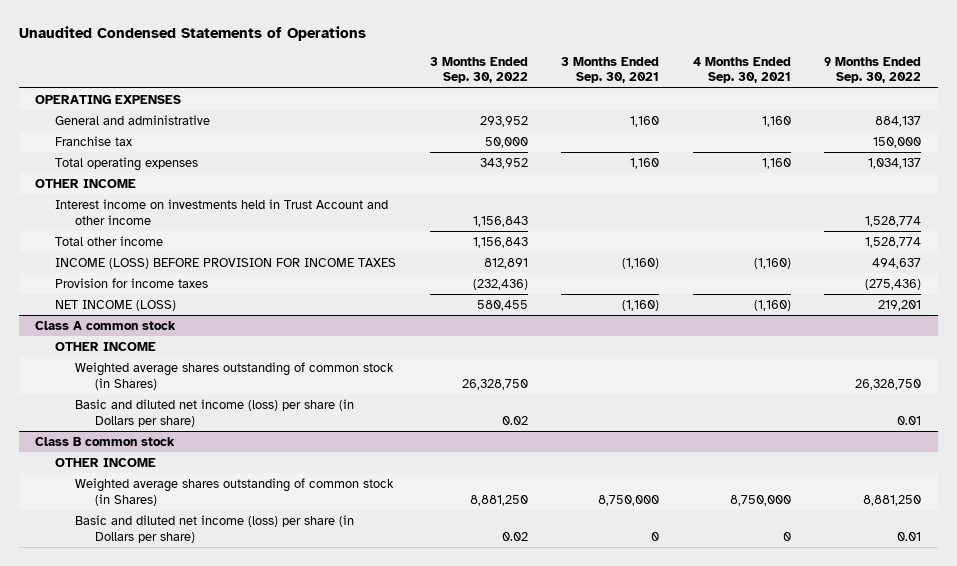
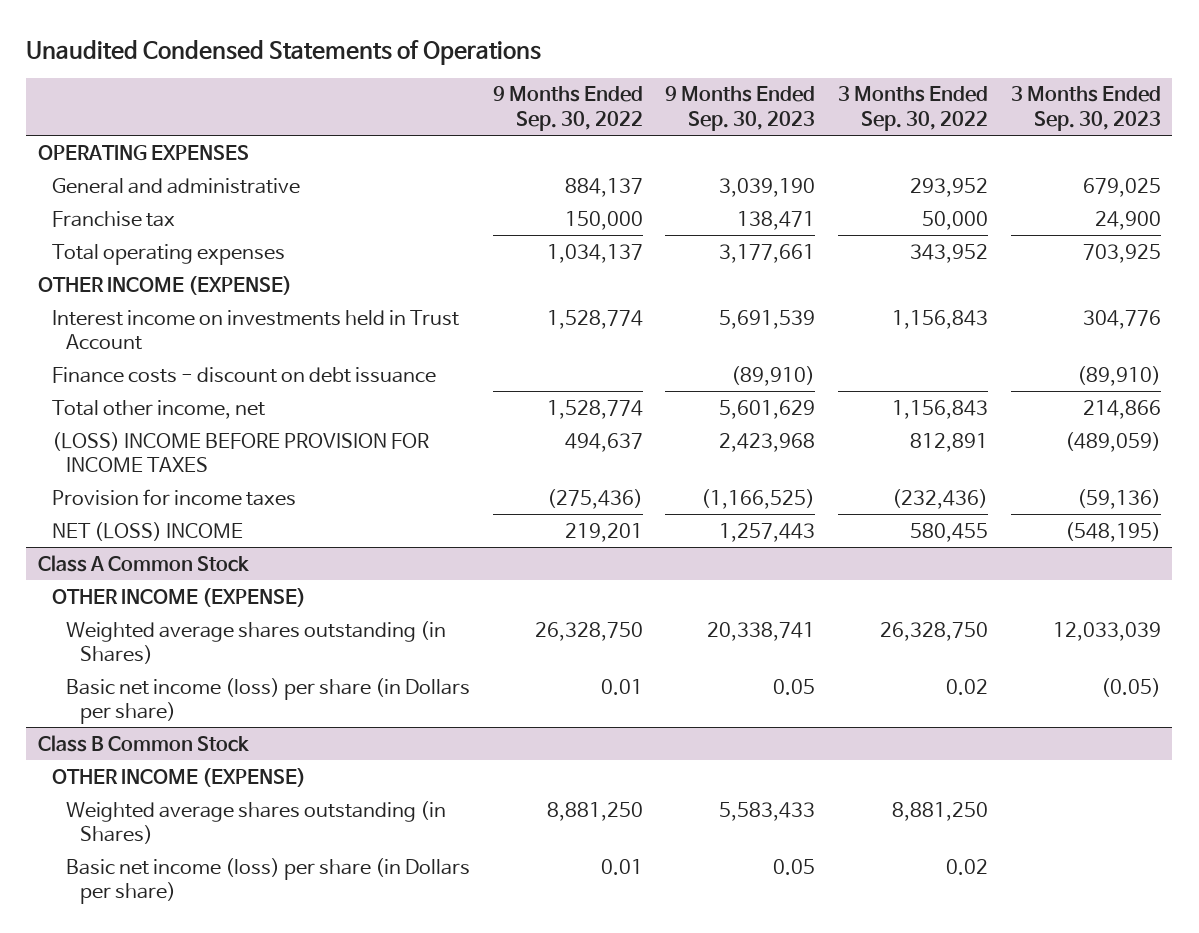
- | 3 Months Ended Sep. 30, 2022 | 3 Months Ended Sep. 30, 2021 | 4 Months Ended Sep. 30, 2021 | 9 Months Ended Sep. 30, 2022
+ | 9 Months Ended Sep. 30, 2022 | 9 Months Ended Sep. 30, 2023 | 3 Months Ended Sep. 30, 2022 | 3 Months Ended Sep. 30, 2023
- OTHER INCOME
- Interest income on investments held in Trust Account and other income | 1,156,843 | | | 1,528,774
- Total other income | 1,156,843 | | | 1,528,774
- INCOME (LOSS) BEFORE PROVISION FOR INCOME TAXES | 812,891 | (1,160) | (1,160) | 494,637
+ OTHER INCOME (EXPENSE)
+ Interest income on investments held in Trust Account | 1,528,774 | 5,691,539 | 1,156,843 | 304,776
+ Finance costs - discount on debt issuance | | (89,910) | | (89,910)
+ Total other income, net | 1,528,774 | 5,601,629 | 1,156,843 | 214,866
+ (LOSS) INCOME BEFORE PROVISION FOR INCOME TAXES | 494,637 | 2,423,968 | 812,891 | (489,059)
- NET INCOME (LOSS) | 580,455 | (1,160) | (1,160) | 219,201
- Class A common stock
- OTHER INCOME
- Weighted average shares outstanding of common stock (in Shares) | 26,328,750 | | | 26,328,750
- Basic and diluted net income (loss) per share (in Dollars per share) | 0.02 | | | 0.01
- Class B common stock
- OTHER INCOME
- Weighted average shares outstanding of common stock (in Shares) | 8,881,250 | 8,750,000 | 8,750,000 | 8,881,250
- Basic and diluted net income (loss) per share (in Dollars per share) | 0.02 | 0 | 0 | 0.01
+ NET (LOSS) INCOME | 219,201 | 1,257,443 | 580,455 | (548,195)
+ Class A Common Stock
+ OTHER INCOME (EXPENSE)
+ Weighted average shares outstanding (in Shares) | 26,328,750 | 20,338,741 | 26,328,750 | 12,033,039
+ Basic net income (loss) per share (in Dollars per share) | 0.01 | 0.05 | 0.02 | (0.05)
+ Class B Common Stock
+ OTHER INCOME (EXPENSE)
+ Weighted average shares outstanding (in Shares) | 8,881,250 | 5,583,433 | 8,881,250 |
+ Basic net income (loss) per share (in Dollars per share) | 0.01 | 0.05 | 0.02 |

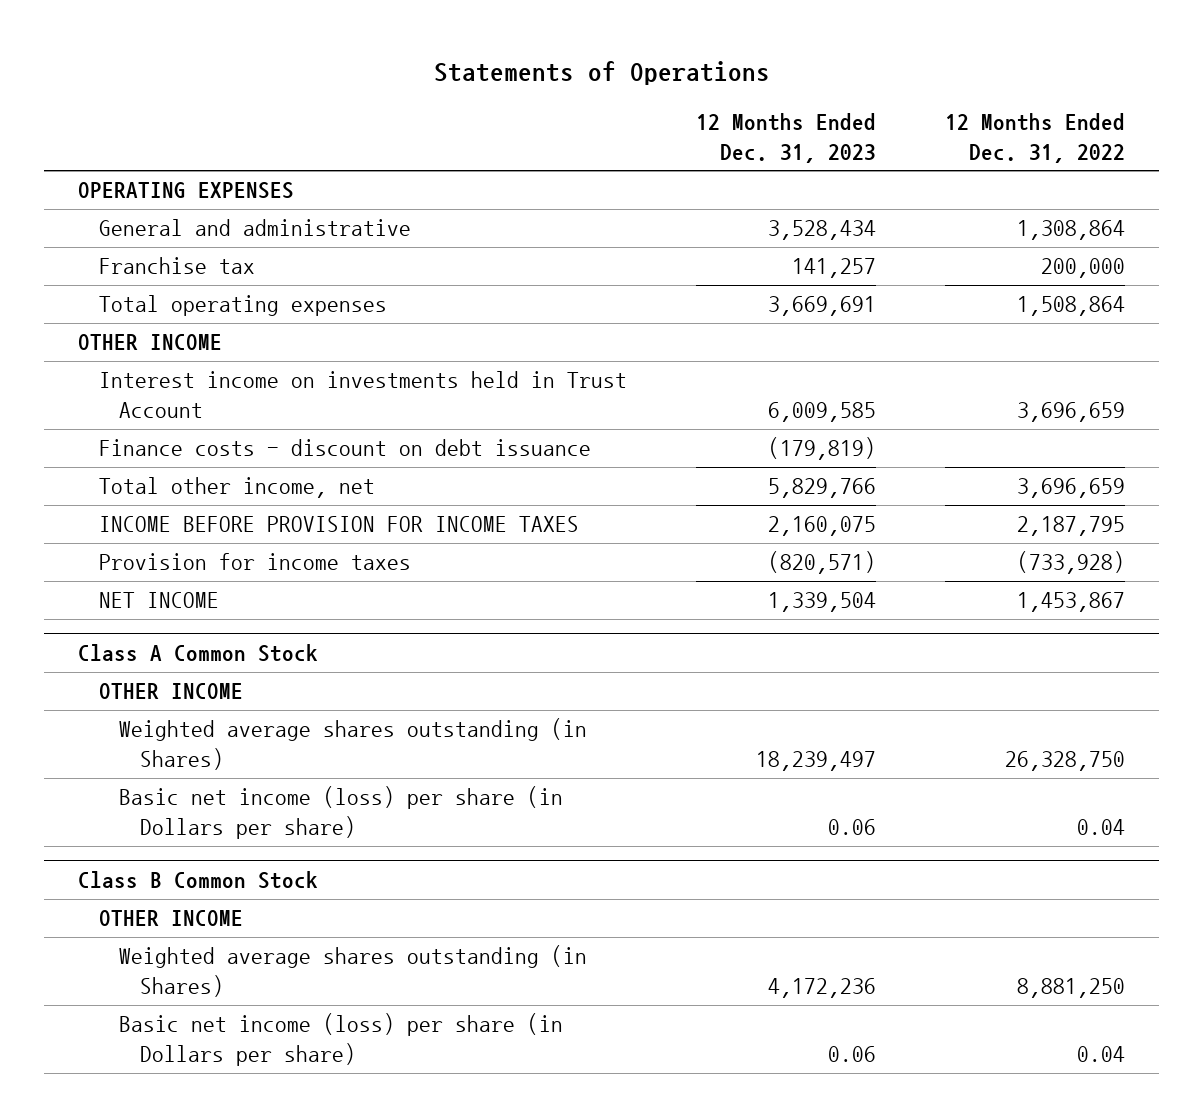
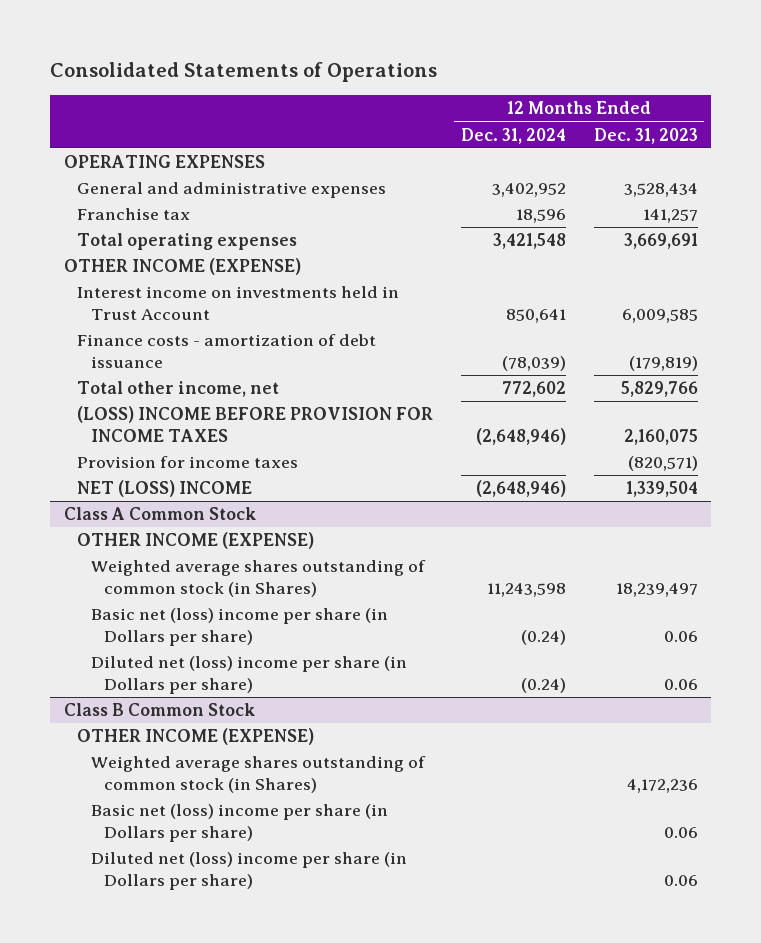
- Statements of Operations
+ Consolidated Statements of Operations
- | 12 Months Ended Dec. 31, 2023 | 12 Months Ended Dec. 31, 2022
+ | 12 Months Ended Dec. 31, 2024 | 12 Months Ended Dec. 31, 2023
- General and administrative | 3,528,434 | 1,308,864
+ General and administrative expenses | 3,402,952 | 3,528,434
- OTHER INCOME
+ OTHER INCOME (EXPENSE)
- Finance costs - discount on debt issuance | (179,819) |
+ Finance costs - amortization of debt issuance | (78,039) | (179,819)
- INCOME BEFORE PROVISION FOR INCOME TAXES | 2,160,075 | 2,187,795
+ (LOSS) INCOME BEFORE PROVISION FOR INCOME TAXES | (2,648,946) | 2,160,075
- NET INCOME | 1,339,504 | 1,453,867
+ NET (LOSS) INCOME | (2,648,946) | 1,339,504
@ Class A Common Stock
- OTHER INCOME
- Weighted average shares outstanding (in Shares) | 18,239,497 | 26,328,750
- Basic net income (loss) per share (in Dollars per share) | 0.06 | 0.04
+ OTHER INCOME (EXPENSE)
+ Weighted average shares outstanding of common stock (in Shares) | 11,243,598 | 18,239,497
+ Basic net (loss) income per share (in Dollars per share) | (0.24) | 0.06
+ Diluted net (loss) income per share (in Dollars per share) | (0.24) | 0.06
@ Class B Common Stock
- OTHER INCOME
- Weighted average shares outstanding (in Shares) | 4,172,236 | 8,881,250
- Basic net income (loss) per share (in Dollars per share) | 0.06 | 0.04
+ OTHER INCOME (EXPENSE)
+ Weighted average shares outstanding of common stock (in Shares) | | 4,172,236
+ Basic net (loss) income per share (in Dollars per share) | | 0.06
+ Diluted net (loss) income per share (in Dollars per share) | | 0.06

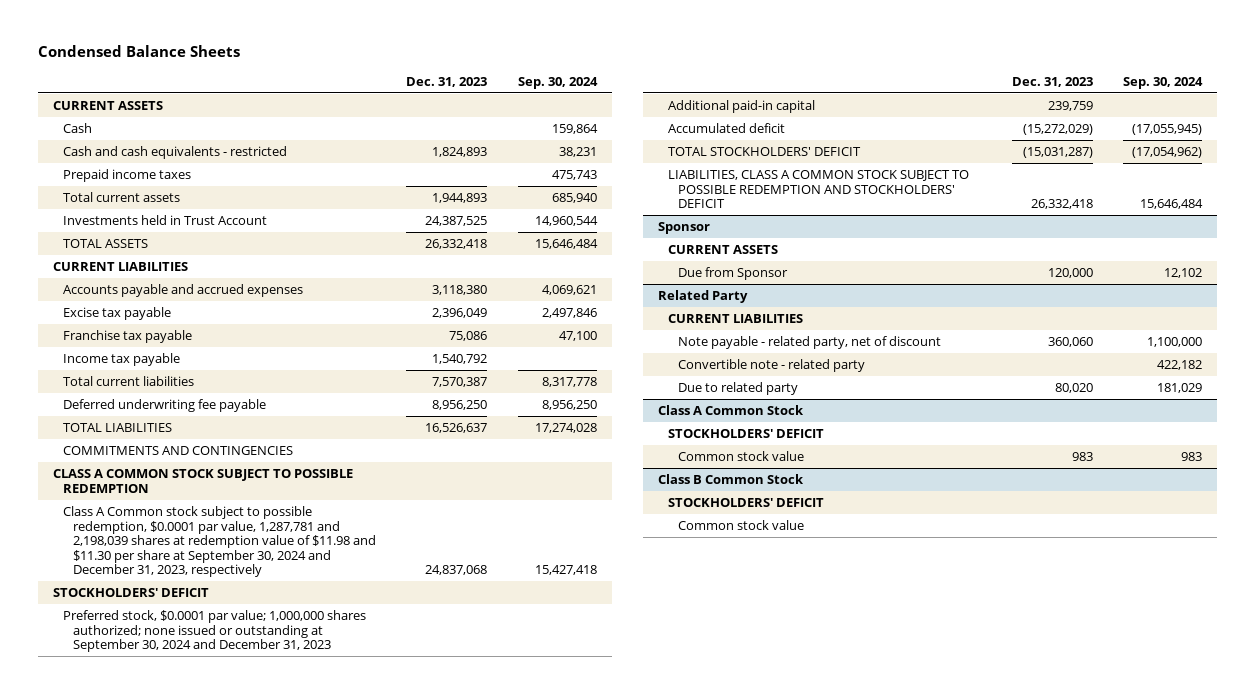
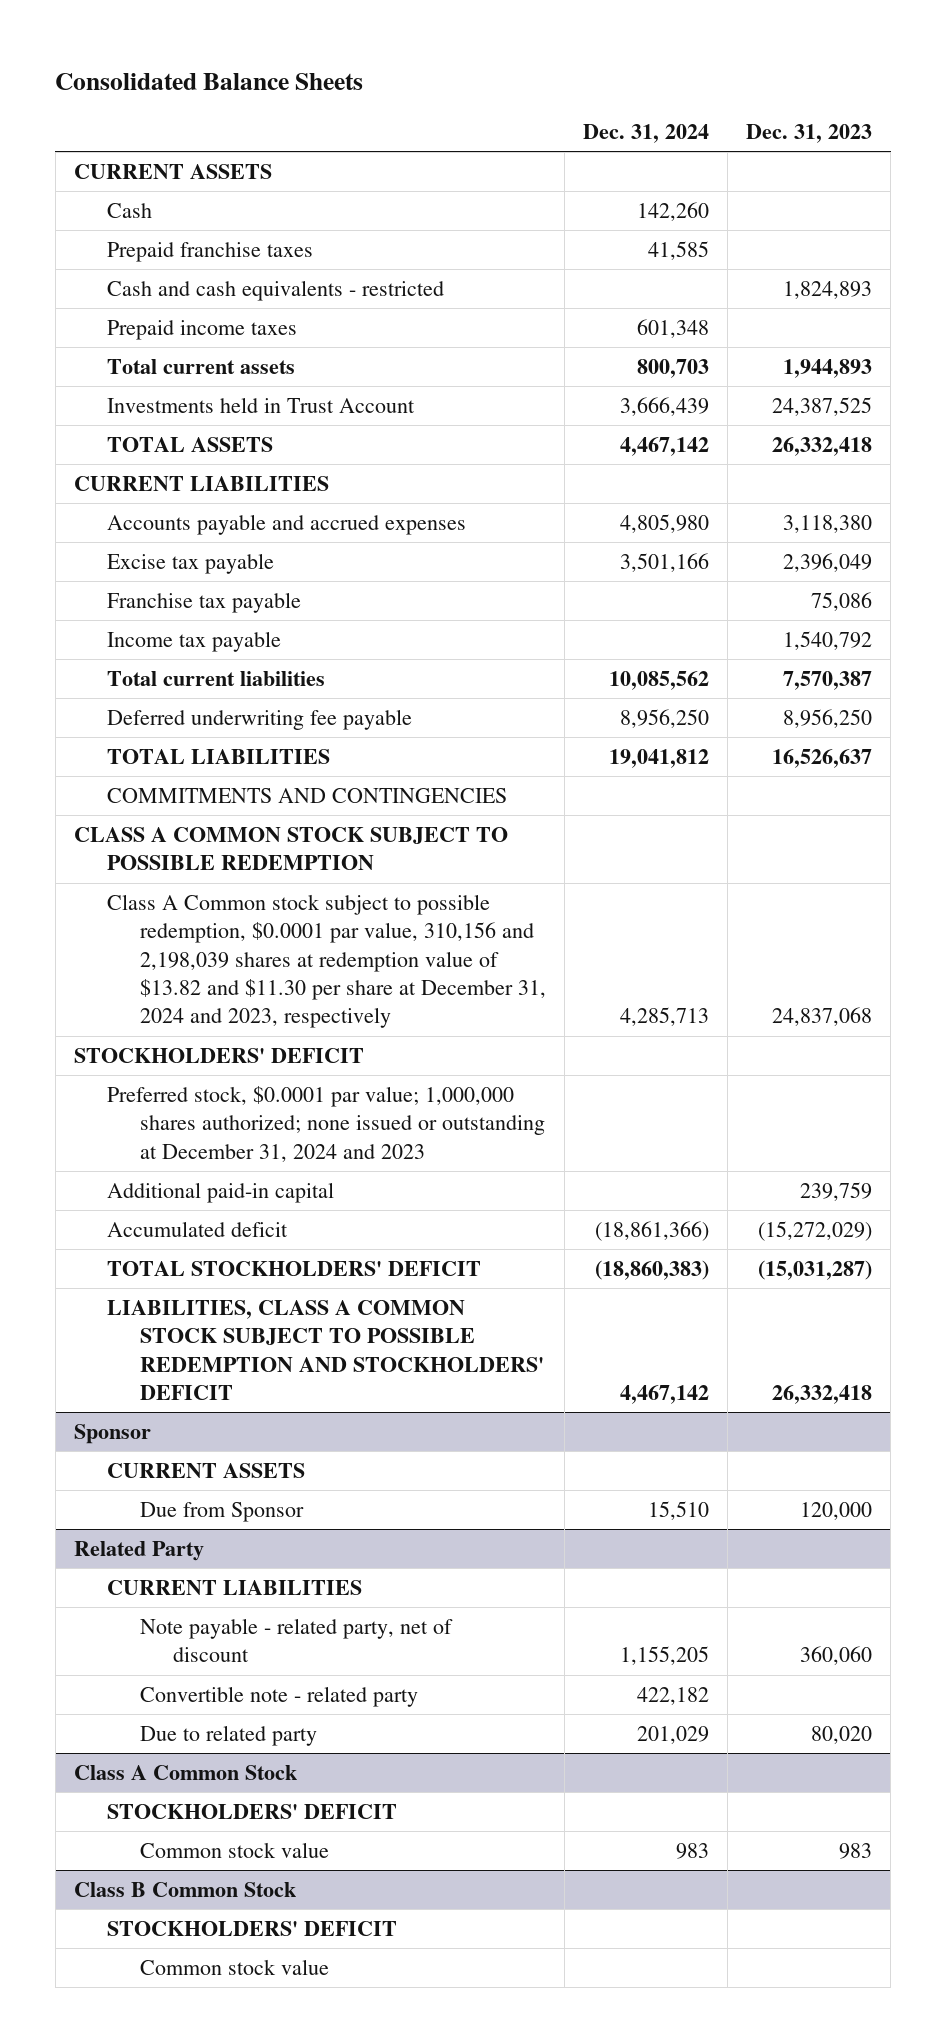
- Condensed Balance Sheets
+ Consolidated Balance Sheets
- | Dec. 31, 2023 | Sep. 30, 2024
+ | Dec. 31, 2024 | Dec. 31, 2023
+ Prepaid franchise taxes | 41,585 |
- Class A Common stock subject to possible redemption, $0.0001 par value, 1,287,781 and 2,198,039 shares at redemption value of $11.98 and $11.30 per share at September 30, 2024 and December 31, 2023, respectively | 24,837,068 | 15,427,418
+ Class A Common stock subject to possible redemption, $0.0001 par value, 310,156 and 2,198,039 shares at redemption value of $13.82 and $11.30 per share at December 31, 2024 and 2023, respectively | 4,285,713 | 24,837,068
- Preferred stock, $0.0001 par value; 1,000,000 shares authorized; none issued or outstanding at September 30, 2024 and December 31, 2023
+ Preferred stock, $0.0001 par value; 1,000,000 shares authorized; none issued or outstanding at December 31, 2024 and 2023

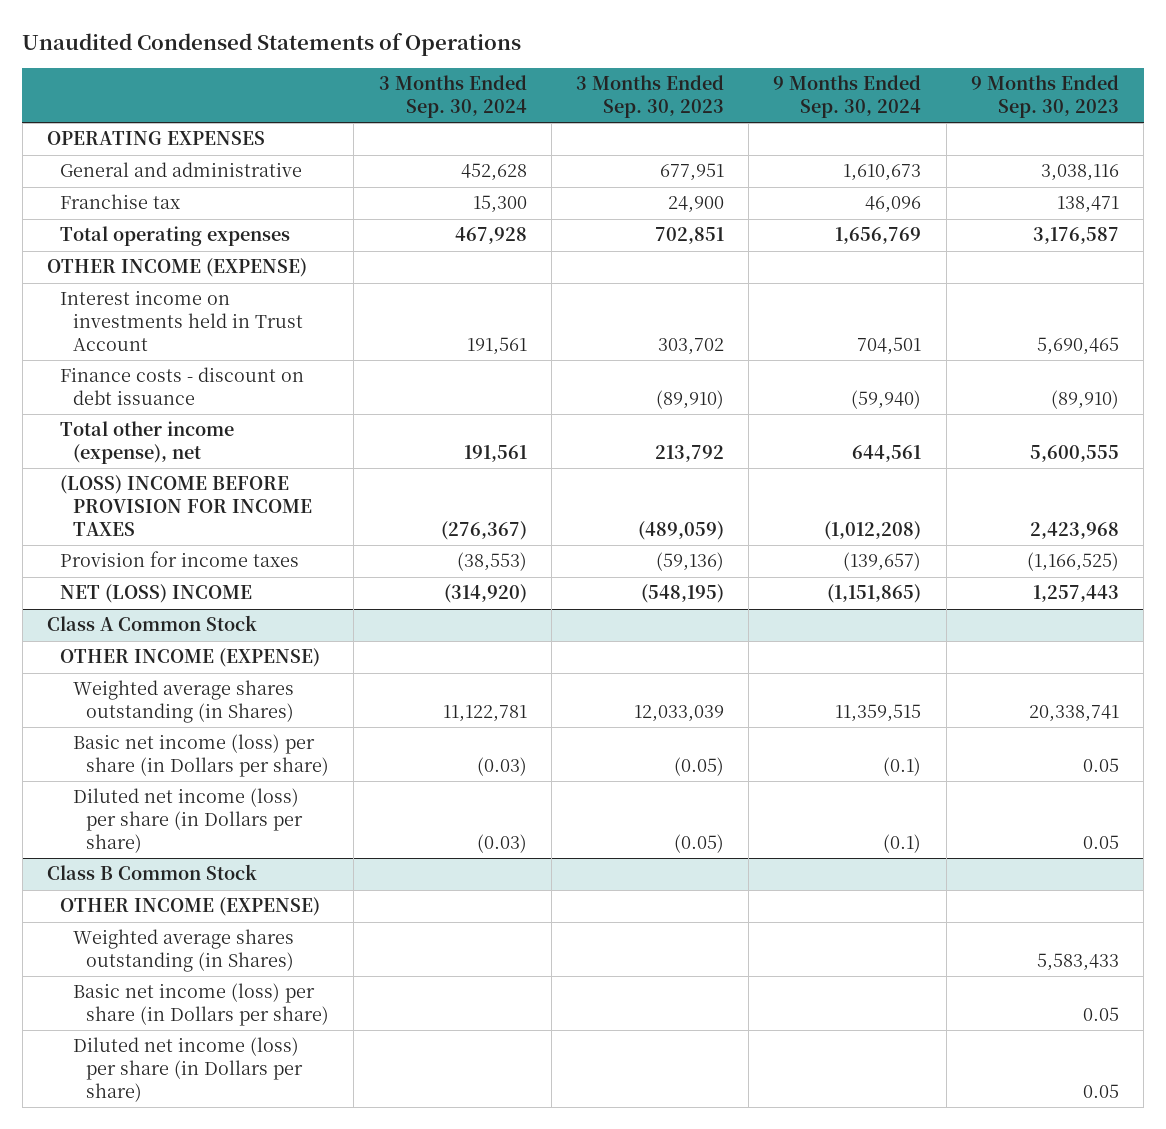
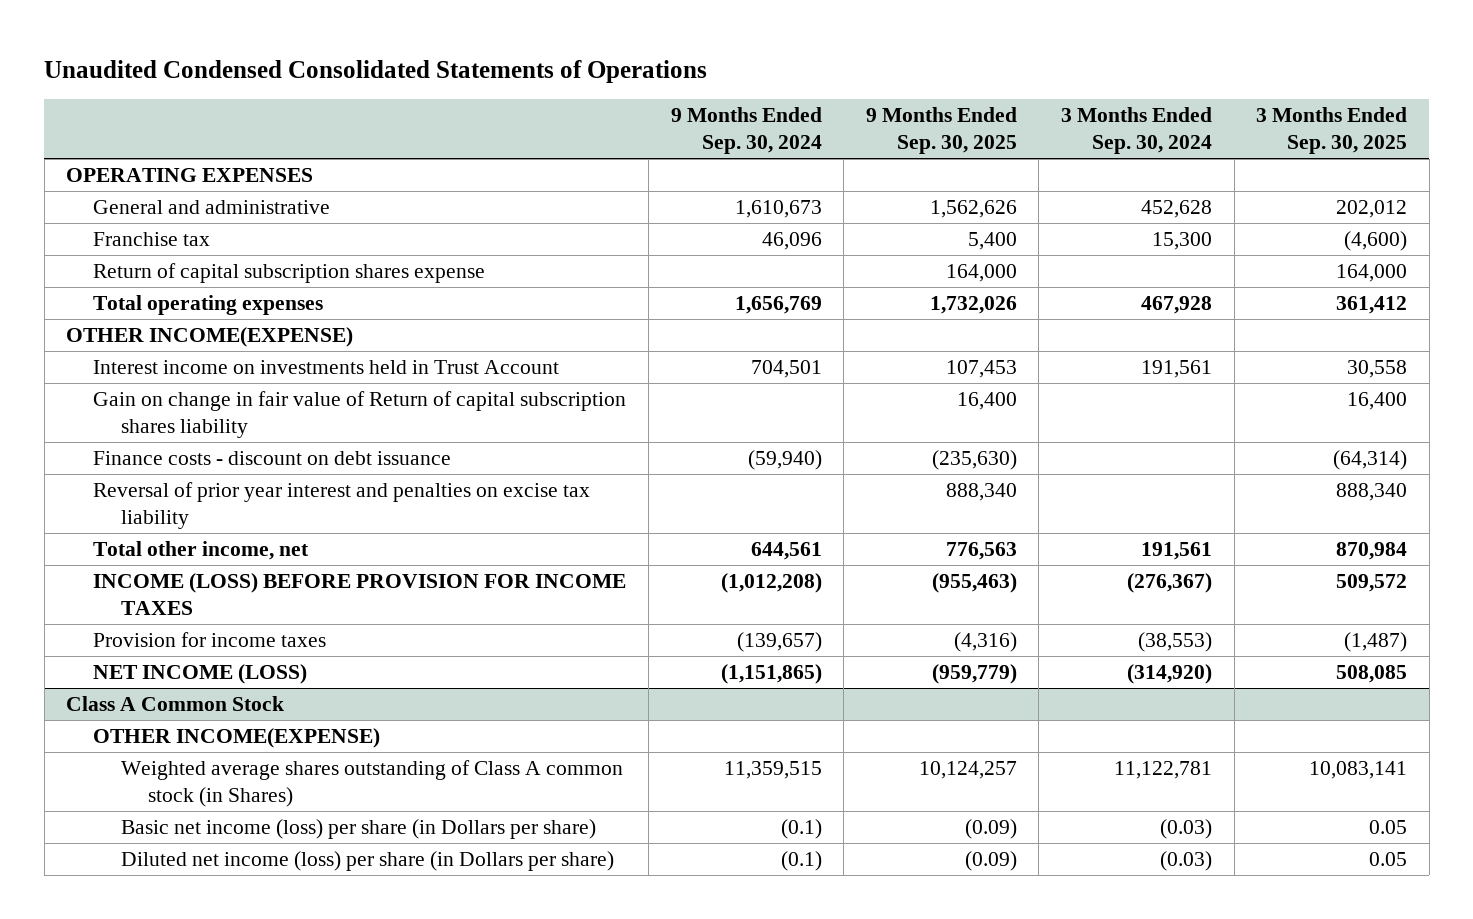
- Unaudited Condensed Statements of Operations
+ Unaudited Condensed Consolidated Statements of Operations
- | 3 Months Ended Sep. 30, 2024 | 3 Months Ended Sep. 30, 2023 | 9 Months Ended Sep. 30, 2024 | 9 Months Ended Sep. 30, 2023
+ | 9 Months Ended Sep. 30, 2024 | 9 Months Ended Sep. 30, 2025 | 3 Months Ended Sep. 30, 2024 | 3 Months Ended Sep. 30, 2025
+ Return of capital subscription shares expense | | 164,000 | | 164,000
- OTHER INCOME (EXPENSE)
+ OTHER INCOME(EXPENSE)
+ Gain on change in fair value of Return of capital subscription shares liability | | 16,400 | | 16,400
- Total other income (expense), net | 191,561 | 213,792 | 644,561 | 5,600,555
- (LOSS) INCOME BEFORE PROVISION FOR INCOME TAXES | (276,367) | (489,059) | (1,012,208) | 2,423,968
+ Reversal of prior year interest and penalties on excise tax liability | | 888,340 | | 888,340
+ Total other income, net | 644,561 | 776,563 | 191,561 | 870,984
+ INCOME (LOSS) BEFORE PROVISION FOR INCOME TAXES | (1,012,208) | (955,463) | (276,367) | 509,572
- NET (LOSS) INCOME | (314,920) | (548,195) | (1,151,865) | 1,257,443
+ NET INCOME (LOSS) | (1,151,865) | (959,779) | (314,920) | 508,085
@ Class A Common Stock
- OTHER INCOME (EXPENSE)
- Weighted average shares outstanding (in Shares) | 11,122,781 | 12,033,039 | 11,359,515 | 20,338,741
+ OTHER INCOME(EXPENSE)
+ Weighted average shares outstanding of Class A common stock (in Shares) | 11,359,515 | 10,124,257 | 11,122,781 | 10,083,141
- Class B Common Stock
- OTHER INCOME (EXPENSE)
- Weighted average shares outstanding (in Shares) | | | | 5,583,433
- Basic net income (loss) per share (in Dollars per share) | | | | 0.05
- Diluted net income (loss) per share (in Dollars per share) | | | | 0.05

